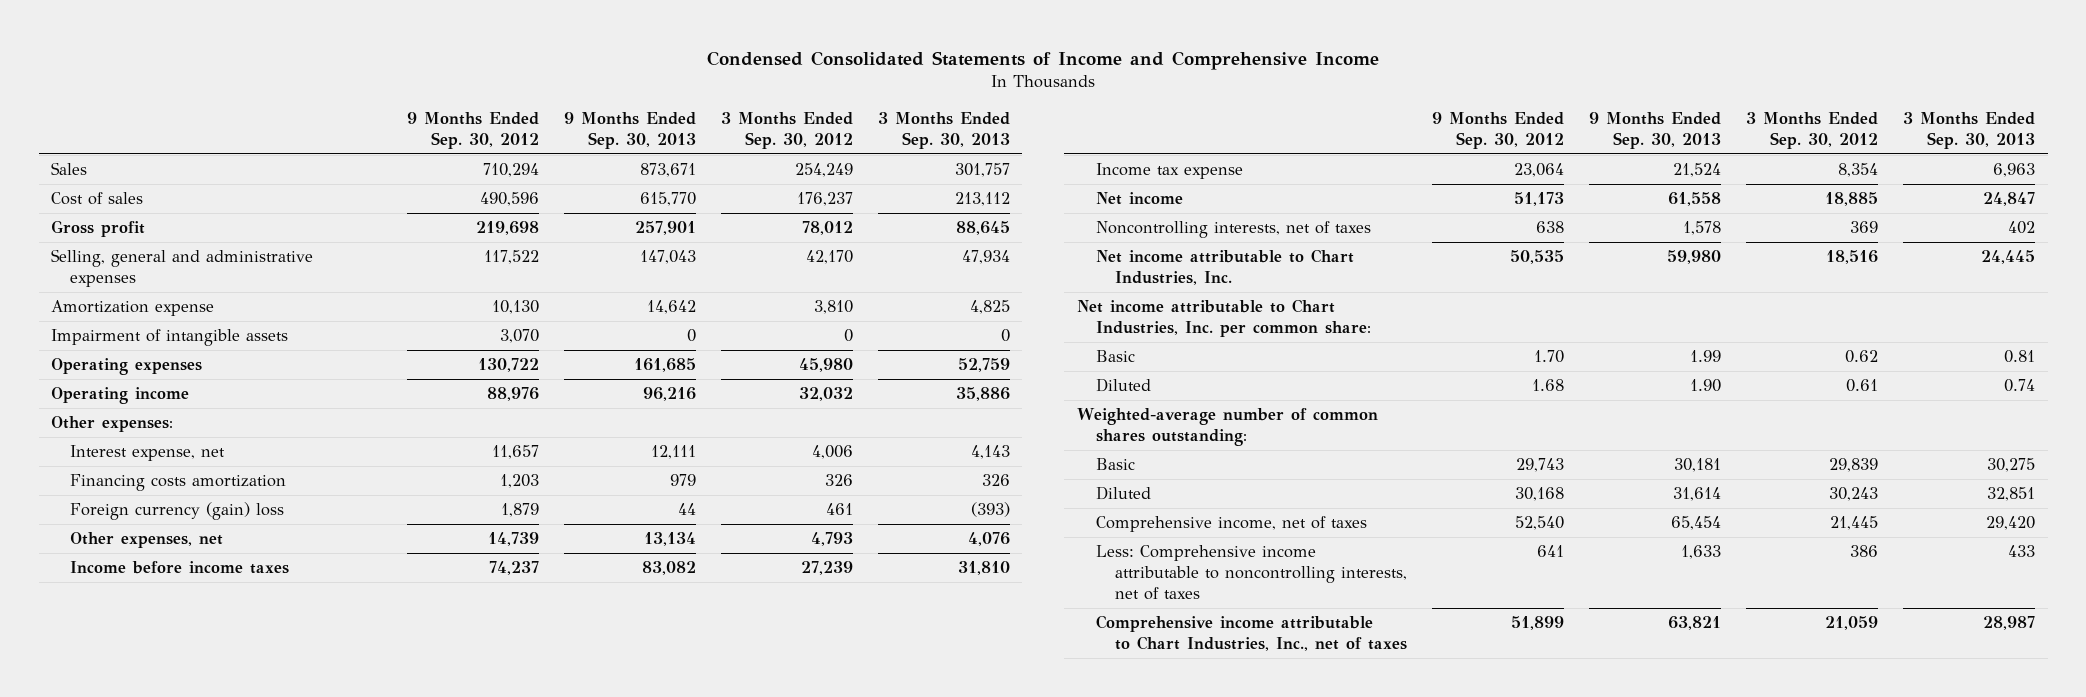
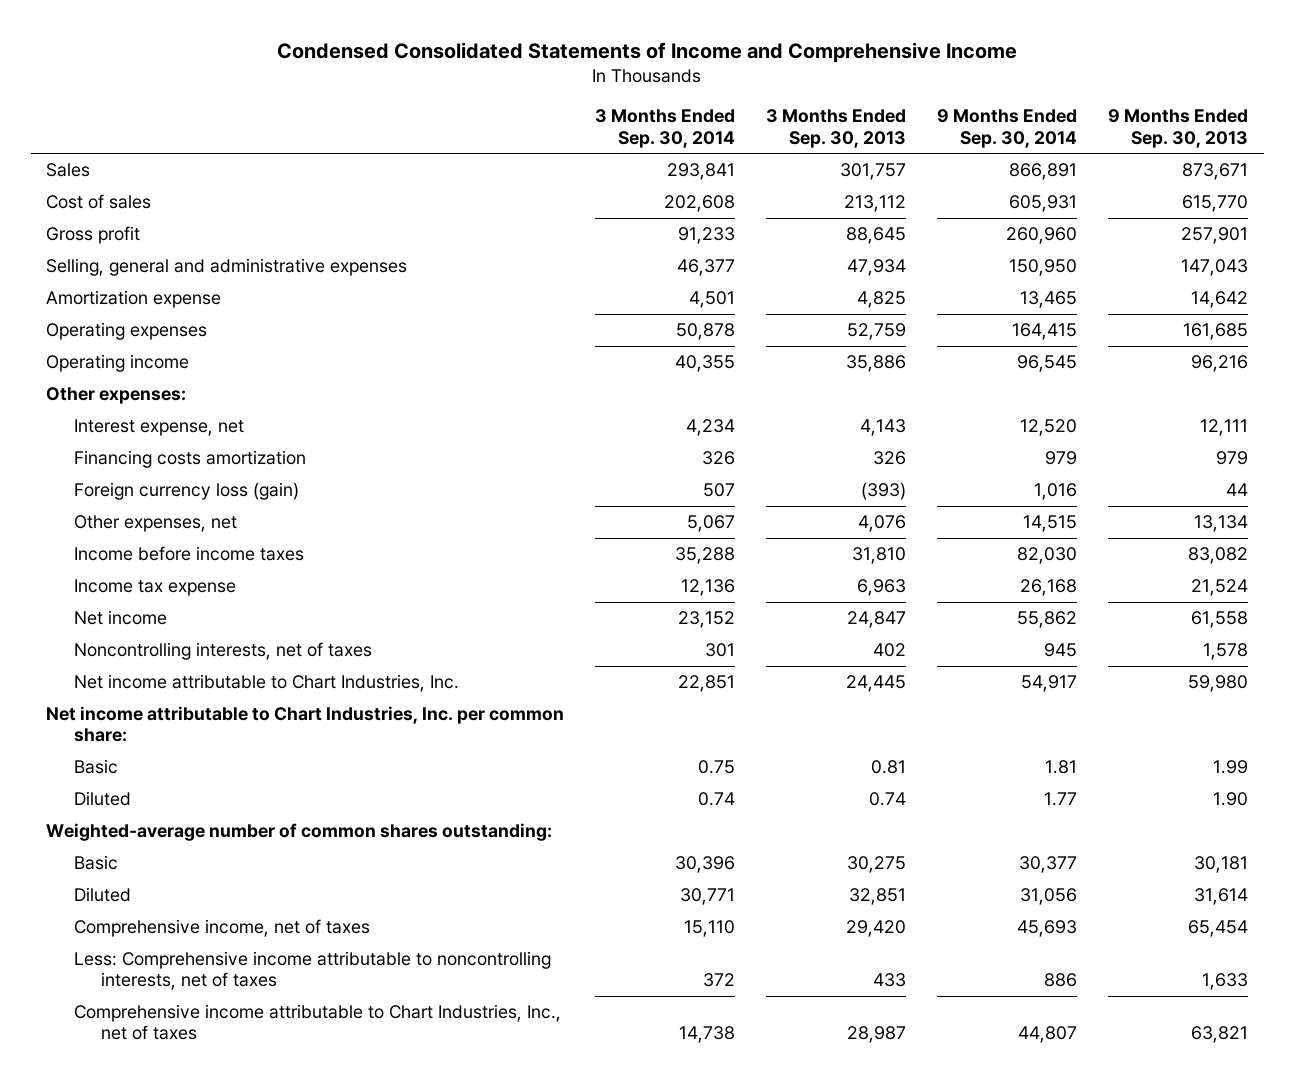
- | 9 Months Ended Sep. 30, 2012 | 9 Months Ended Sep. 30, 2013 | 3 Months Ended Sep. 30, 2012 | 3 Months Ended Sep. 30, 2013
+ | 3 Months Ended Sep. 30, 2014 | 3 Months Ended Sep. 30, 2013 | 9 Months Ended Sep. 30, 2014 | 9 Months Ended Sep. 30, 2013
- Impairment of intangible assets | 3,070 | 0 | 0 | 0
- Foreign currency (gain) loss | 1,879 | 44 | 461 | (393)
+ Foreign currency loss (gain) | 507 | (393) | 1,016 | 44

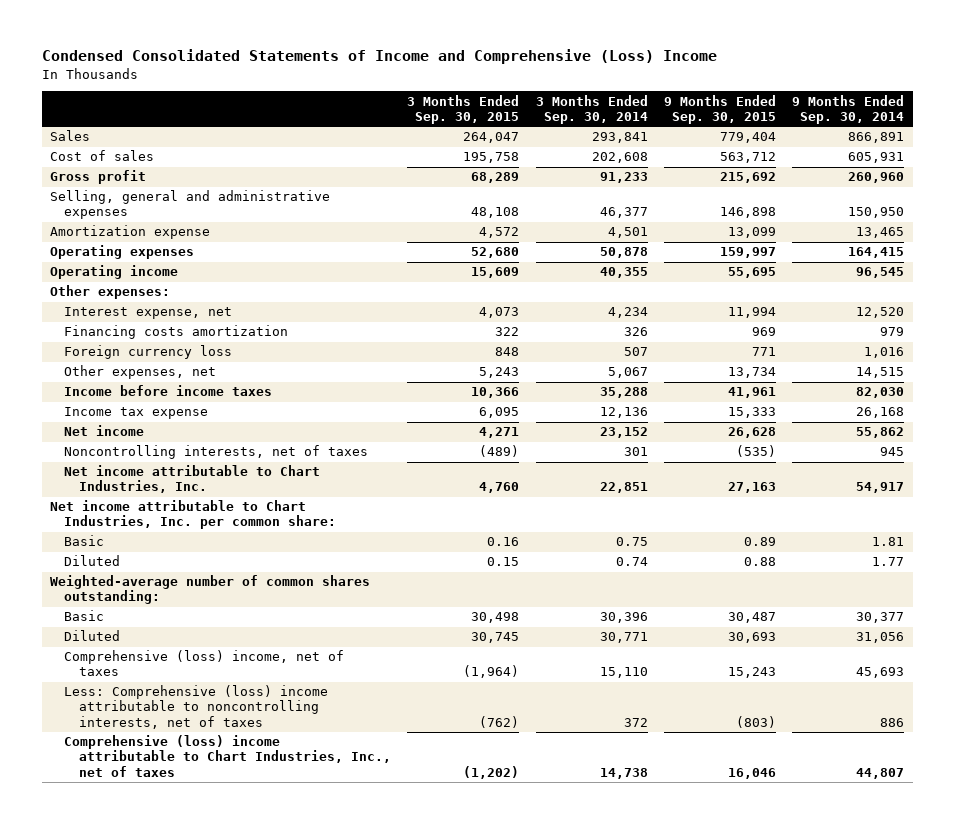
- Condensed Consolidated Statements of Income and Comprehensive Income
+ Condensed Consolidated Statements of Income and Comprehensive (Loss) Income
- | 3 Months Ended Sep. 30, 2014 | 3 Months Ended Sep. 30, 2013 | 9 Months Ended Sep. 30, 2014 | 9 Months Ended Sep. 30, 2013
+ | 3 Months Ended Sep. 30, 2015 | 3 Months Ended Sep. 30, 2014 | 9 Months Ended Sep. 30, 2015 | 9 Months Ended Sep. 30, 2014
- Foreign currency loss (gain) | 507 | (393) | 1,016 | 44
+ Foreign currency loss | 848 | 507 | 771 | 1,016
- Comprehensive income, net of taxes | 15,110 | 29,420 | 45,693 | 65,454
- Less: Comprehensive income attributable to noncontrolling interests, net of taxes | 372 | 433 | 886 | 1,633
- Comprehensive income attributable to Chart Industries, Inc., net of taxes | 14,738 | 28,987 | 44,807 | 63,821
+ Comprehensive (loss) income, net of taxes | (1,964) | 15,110 | 15,243 | 45,693
+ Less: Comprehensive (loss) income attributable to noncontrolling interests, net of taxes | (762) | 372 | (803) | 886
+ Comprehensive (loss) income attributable to Chart Industries, Inc., net of taxes | (1,202) | 14,738 | 16,046 | 44,807

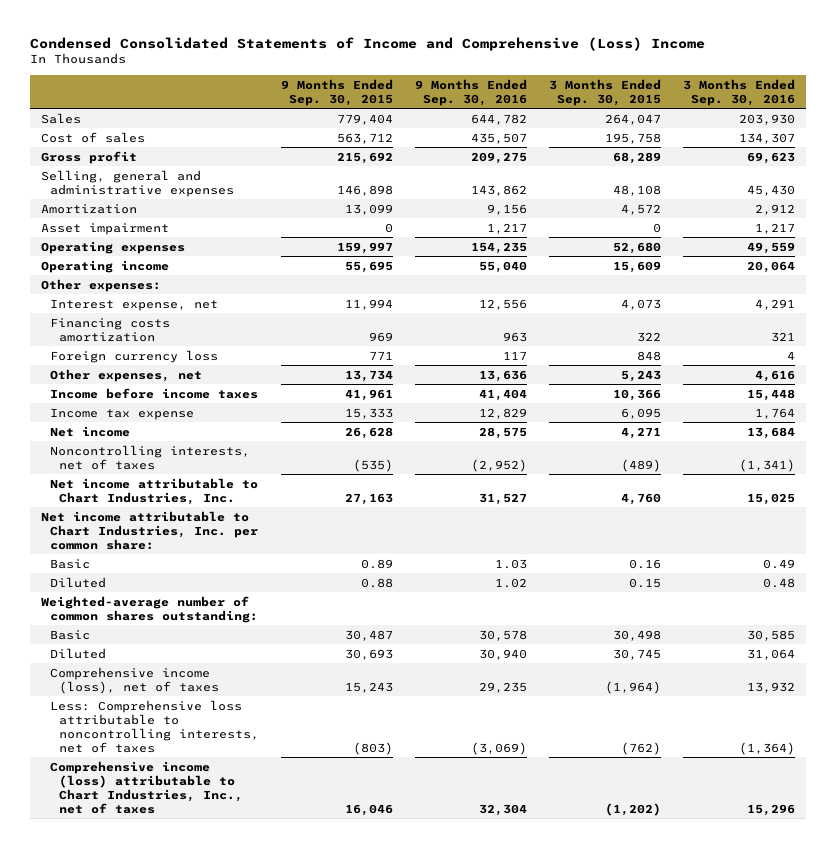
- | 3 Months Ended Sep. 30, 2015 | 3 Months Ended Sep. 30, 2014 | 9 Months Ended Sep. 30, 2015 | 9 Months Ended Sep. 30, 2014
+ | 9 Months Ended Sep. 30, 2015 | 9 Months Ended Sep. 30, 2016 | 3 Months Ended Sep. 30, 2015 | 3 Months Ended Sep. 30, 2016
- Amortization expense | 4,572 | 4,501 | 13,099 | 13,465
+ Amortization | 13,099 | 9,156 | 4,572 | 2,912
+ Asset impairment | 0 | 1,217 | 0 | 1,217
- Comprehensive (loss) income, net of taxes | (1,964) | 15,110 | 15,243 | 45,693
- Less: Comprehensive (loss) income attributable to noncontrolling interests, net of taxes | (762) | 372 | (803) | 886
- Comprehensive (loss) income attributable to Chart Industries, Inc., net of taxes | (1,202) | 14,738 | 16,046 | 44,807
+ Comprehensive income (loss), net of taxes | 15,243 | 29,235 | (1,964) | 13,932
+ Less: Comprehensive loss attributable to noncontrolling interests, net of taxes | (803) | (3,069) | (762) | (1,364)
+ Comprehensive income (loss) attributable to Chart Industries, Inc., net of taxes | 16,046 | 32,304 | (1,202) | 15,296

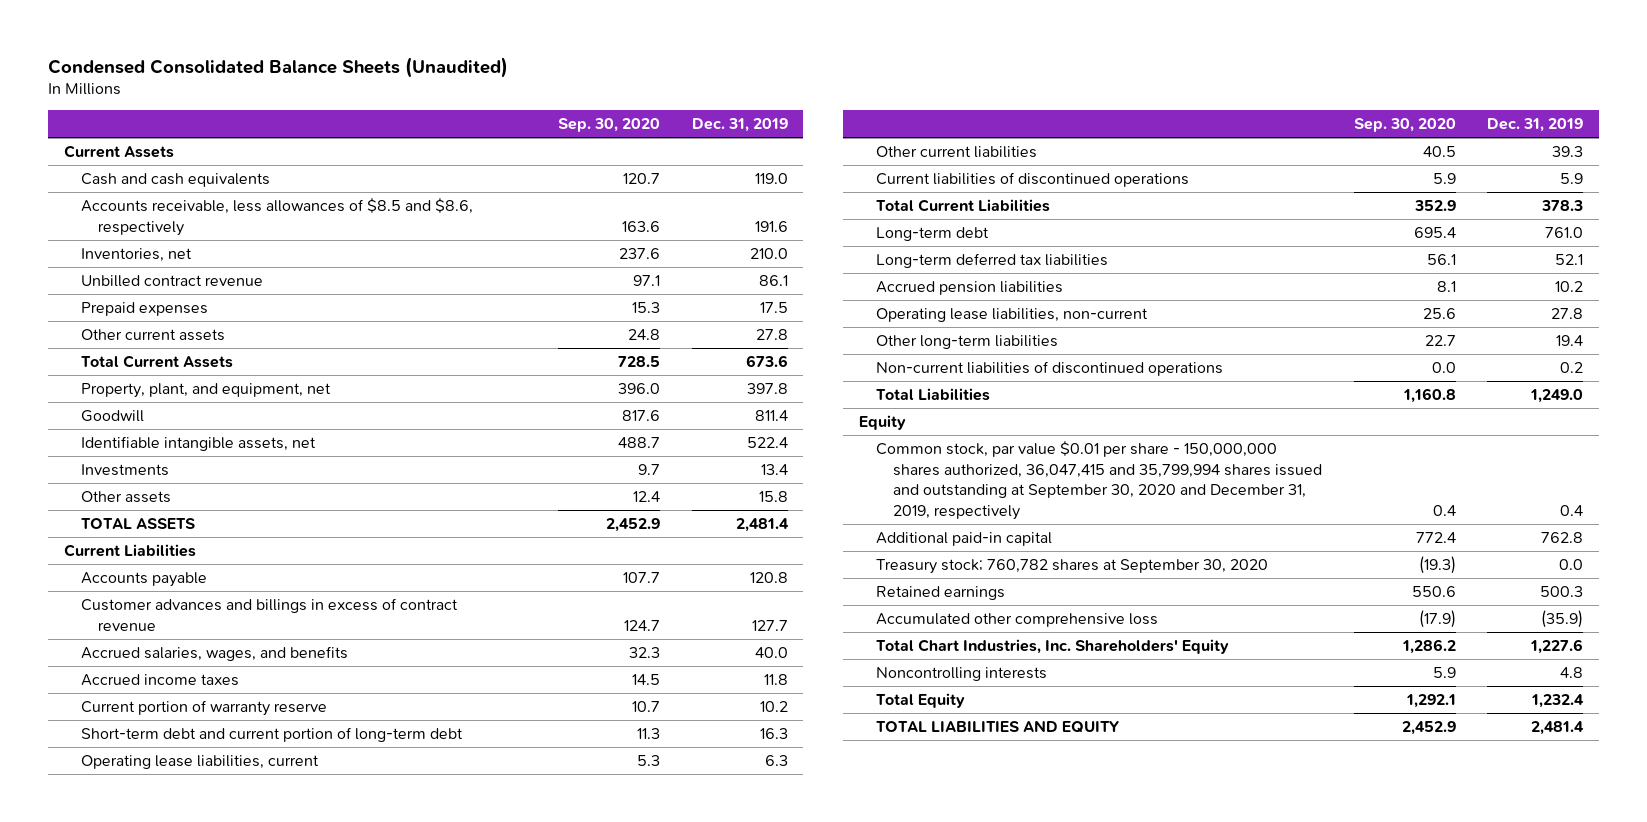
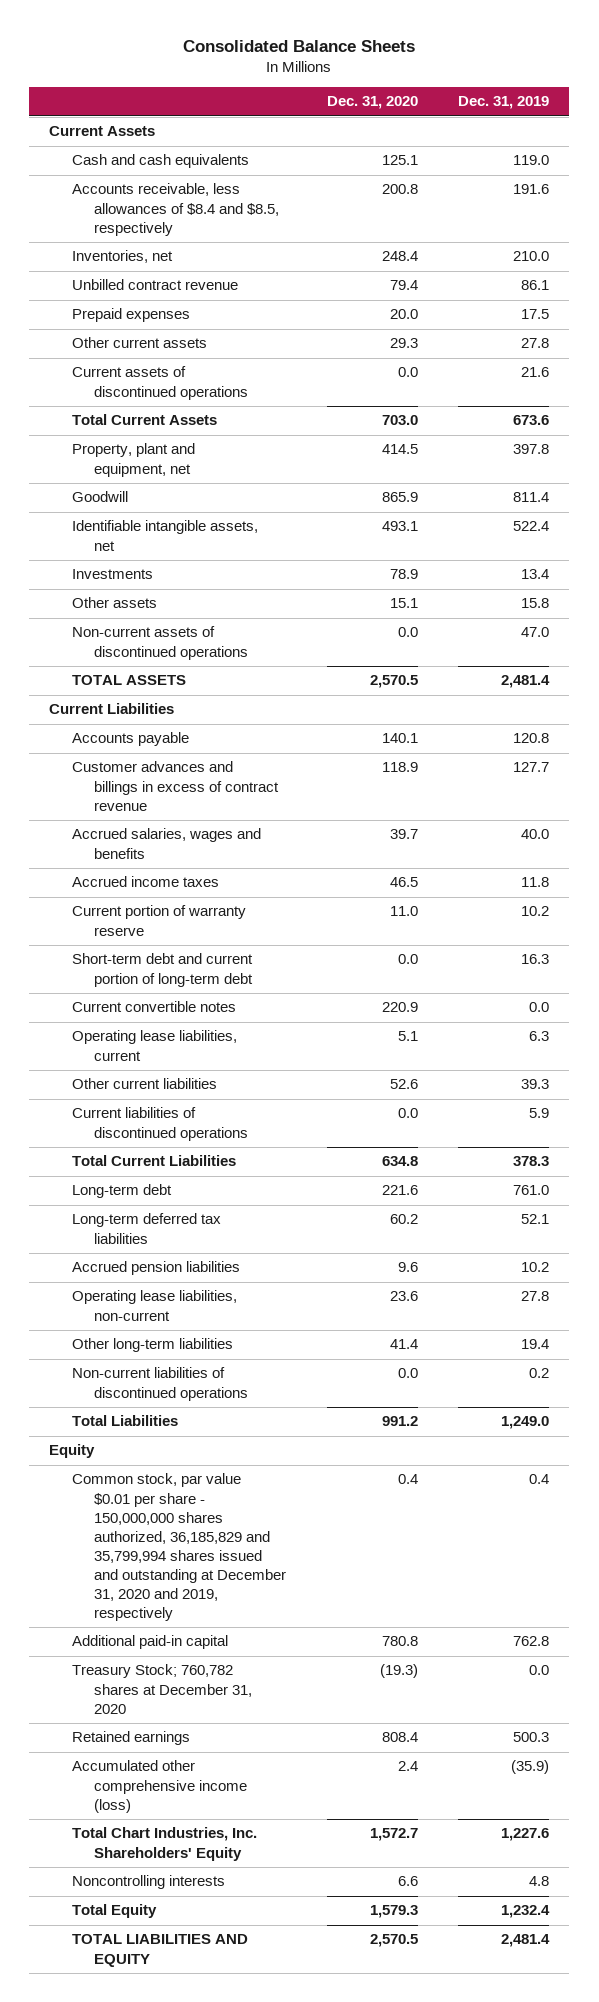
- Condensed Consolidated Balance Sheets (Unaudited)
+ Consolidated Balance Sheets
- | Sep. 30, 2020 | Dec. 31, 2019
+ | Dec. 31, 2020 | Dec. 31, 2019
- Accounts receivable, less allowances of $8.5 and $8.6, respectively | 163.6 | 191.6
+ Accounts receivable, less allowances of $8.4 and $8.5, respectively | 200.8 | 191.6
+ Current assets of discontinued operations | 0.0 | 21.6
- Property, plant, and equipment, net | 396.0 | 397.8
+ Property, plant and equipment, net | 414.5 | 397.8
+ Non-current assets of discontinued operations | 0.0 | 47.0
- Accrued salaries, wages, and benefits | 32.3 | 40.0
+ Accrued salaries, wages and benefits | 39.7 | 40.0
+ Current convertible notes | 220.9 | 0.0
- Common stock, par value $0.01 per share - 150,000,000 shares authorized, 36,047,415 and 35,799,994 shares issued and outstanding at September 30, 2020 and December 31, 2019, respectively | 0.4 | 0.4
+ Common stock, par value $0.01 per share - 150,000,000 shares authorized, 36,185,829 and 35,799,994 shares issued and outstanding at December 31, 2020 and 2019, respectively | 0.4 | 0.4
- Treasury stock; 760,782 shares at September 30, 2020 | (19.3) | 0.0
+ Treasury Stock; 760,782 shares at December 31, 2020 | (19.3) | 0.0
- Accumulated other comprehensive loss | (17.9) | (35.9)
+ Accumulated other comprehensive income (loss) | 2.4 | (35.9)

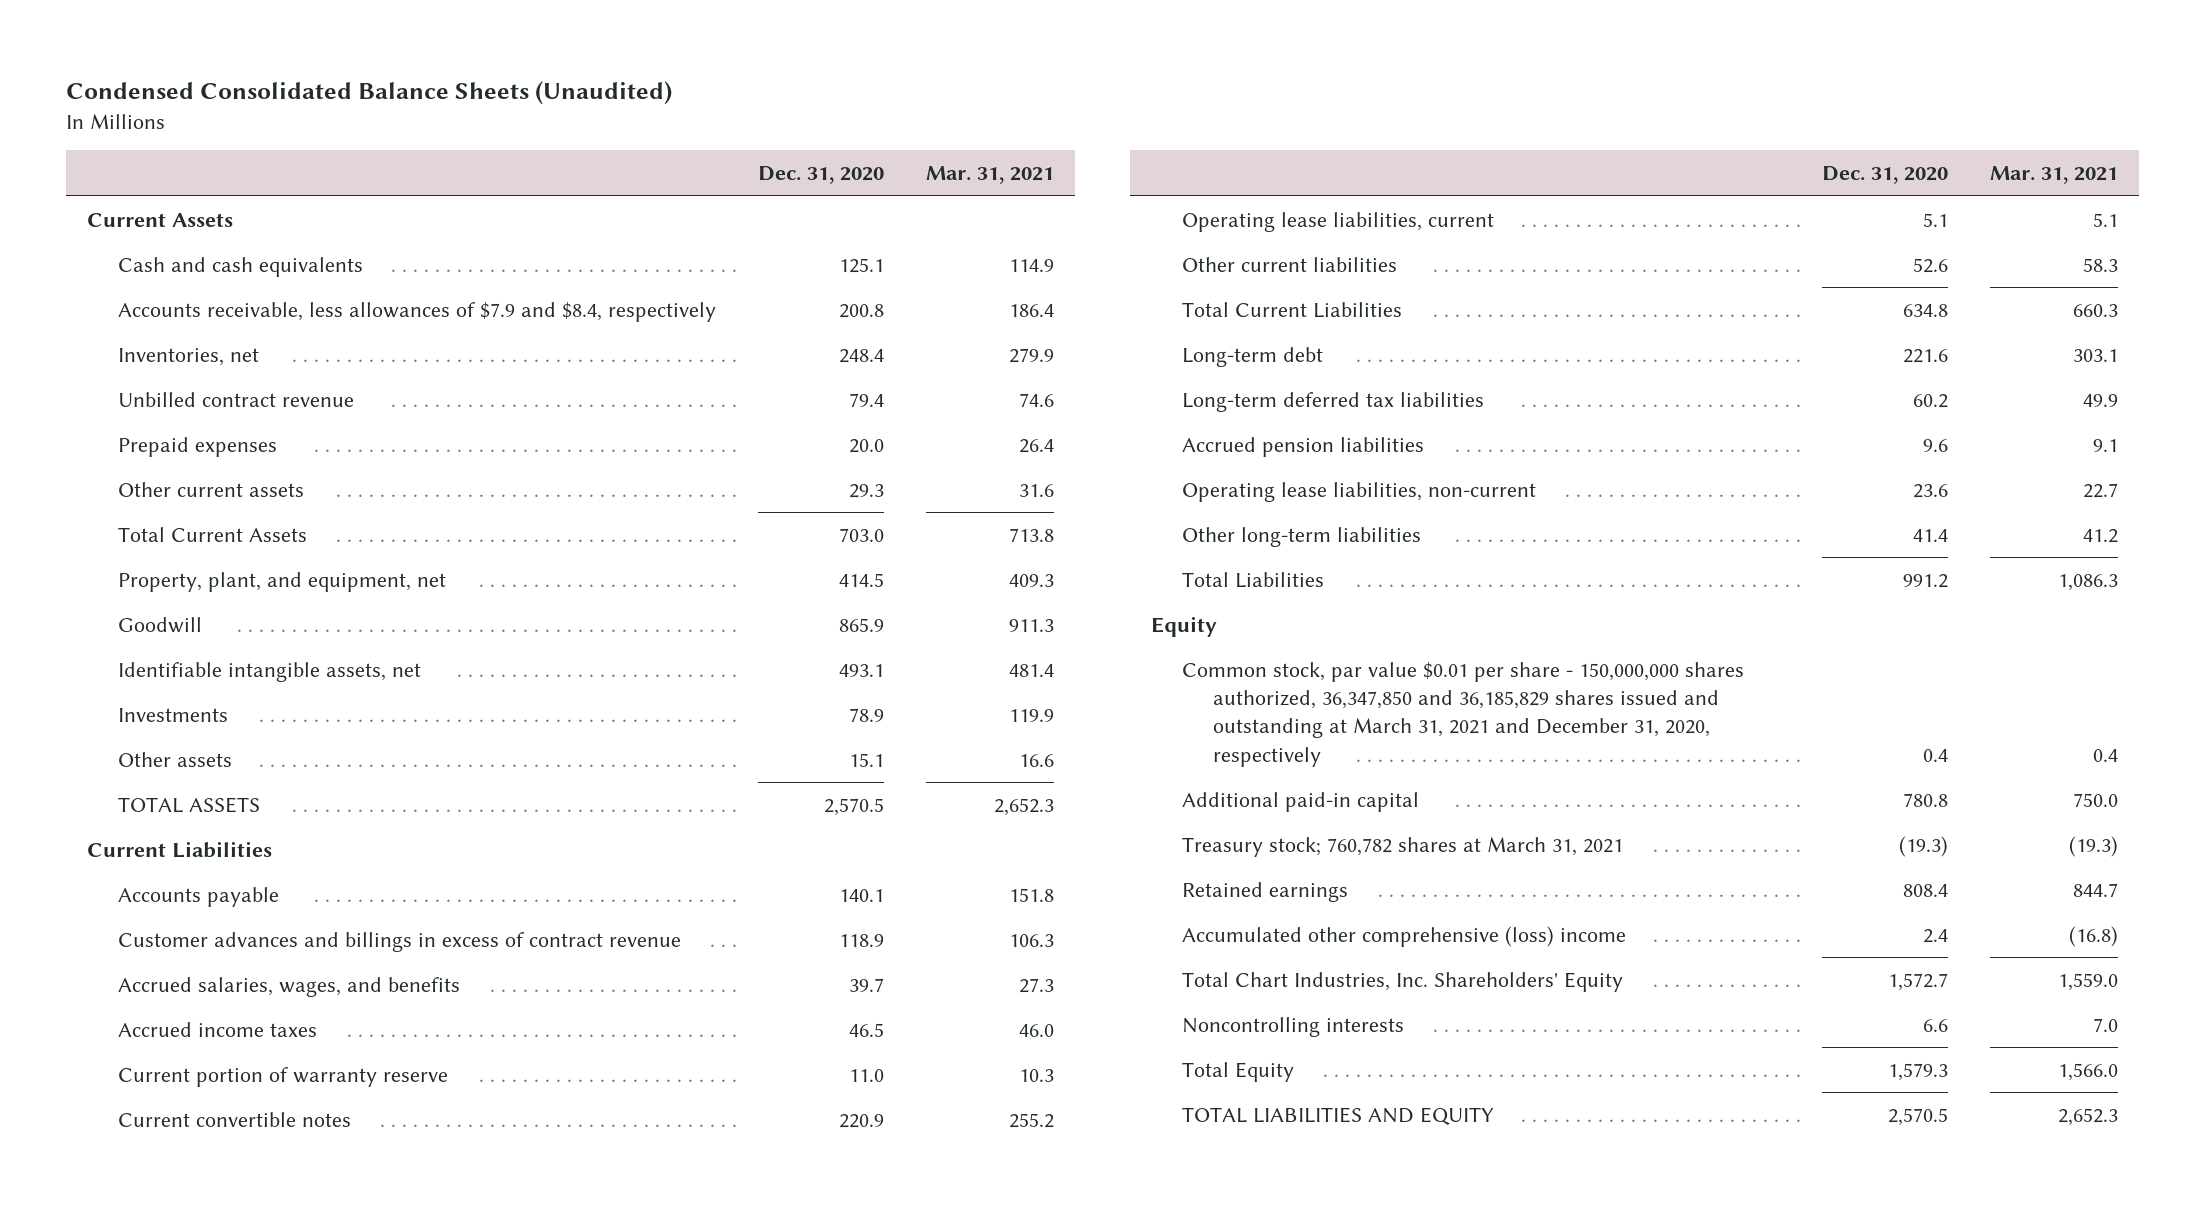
- Consolidated Balance Sheets
+ Condensed Consolidated Balance Sheets (Unaudited)
- | Dec. 31, 2020 | Dec. 31, 2019
+ | Dec. 31, 2020 | Mar. 31, 2021
- Accounts receivable, less allowances of $8.4 and $8.5, respectively | 200.8 | 191.6
+ Accounts receivable, less allowances of $7.9 and $8.4, respectively | 200.8 | 186.4
- Current assets of discontinued operations | 0.0 | 21.6
- Property, plant and equipment, net | 414.5 | 397.8
+ Property, plant, and equipment, net | 414.5 | 409.3
- Non-current assets of discontinued operations | 0.0 | 47.0
- Accrued salaries, wages and benefits | 39.7 | 40.0
+ Accrued salaries, wages, and benefits | 39.7 | 27.3
- Short-term debt and current portion of long-term debt | 0.0 | 16.3
- Current liabilities of discontinued operations | 0.0 | 5.9
- Non-current liabilities of discontinued operations | 0.0 | 0.2
- Common stock, par value $0.01 per share - 150,000,000 shares authorized, 36,185,829 and 35,799,994 shares issued and outstanding at December 31, 2020 and 2019, respectively | 0.4 | 0.4
+ Common stock, par value $0.01 per share - 150,000,000 shares authorized, 36,347,850 and 36,185,829 shares issued and outstanding at March 31, 2021 and December 31, 2020, respectively | 0.4 | 0.4
- Treasury Stock; 760,782 shares at December 31, 2020 | (19.3) | 0.0
+ Treasury stock; 760,782 shares at March 31, 2021 | (19.3) | (19.3)
- Accumulated other comprehensive income (loss) | 2.4 | (35.9)
+ Accumulated other comprehensive (loss) income | 2.4 | (16.8)

